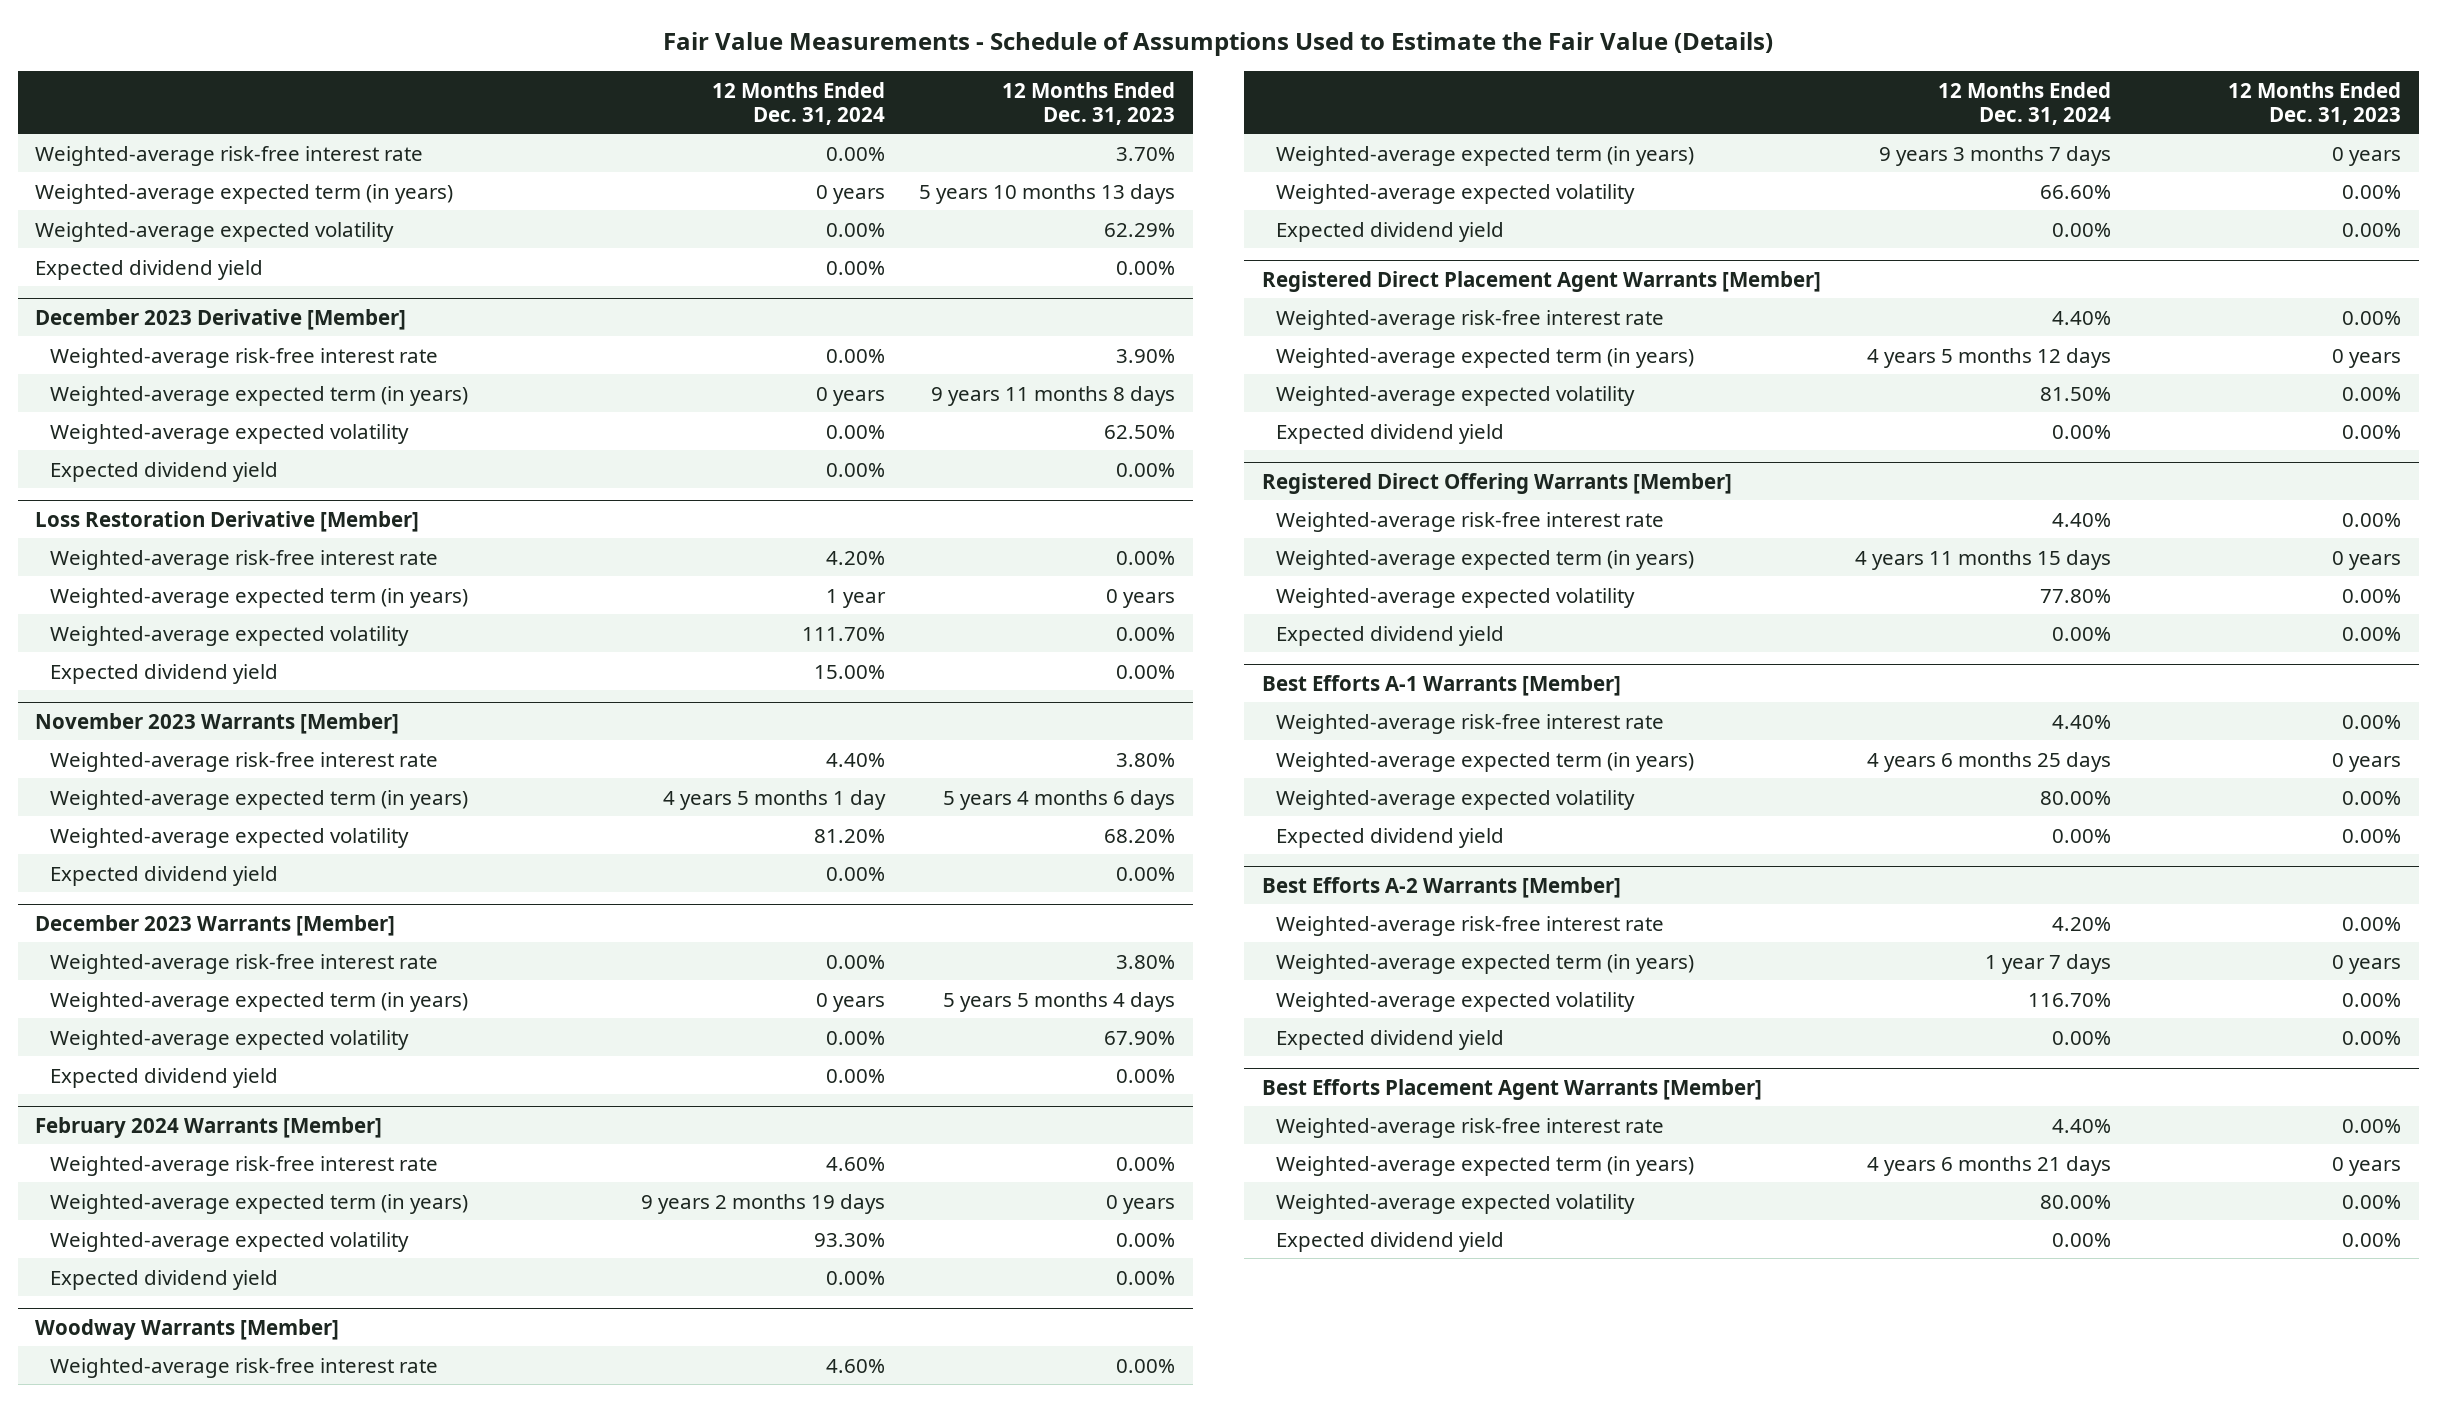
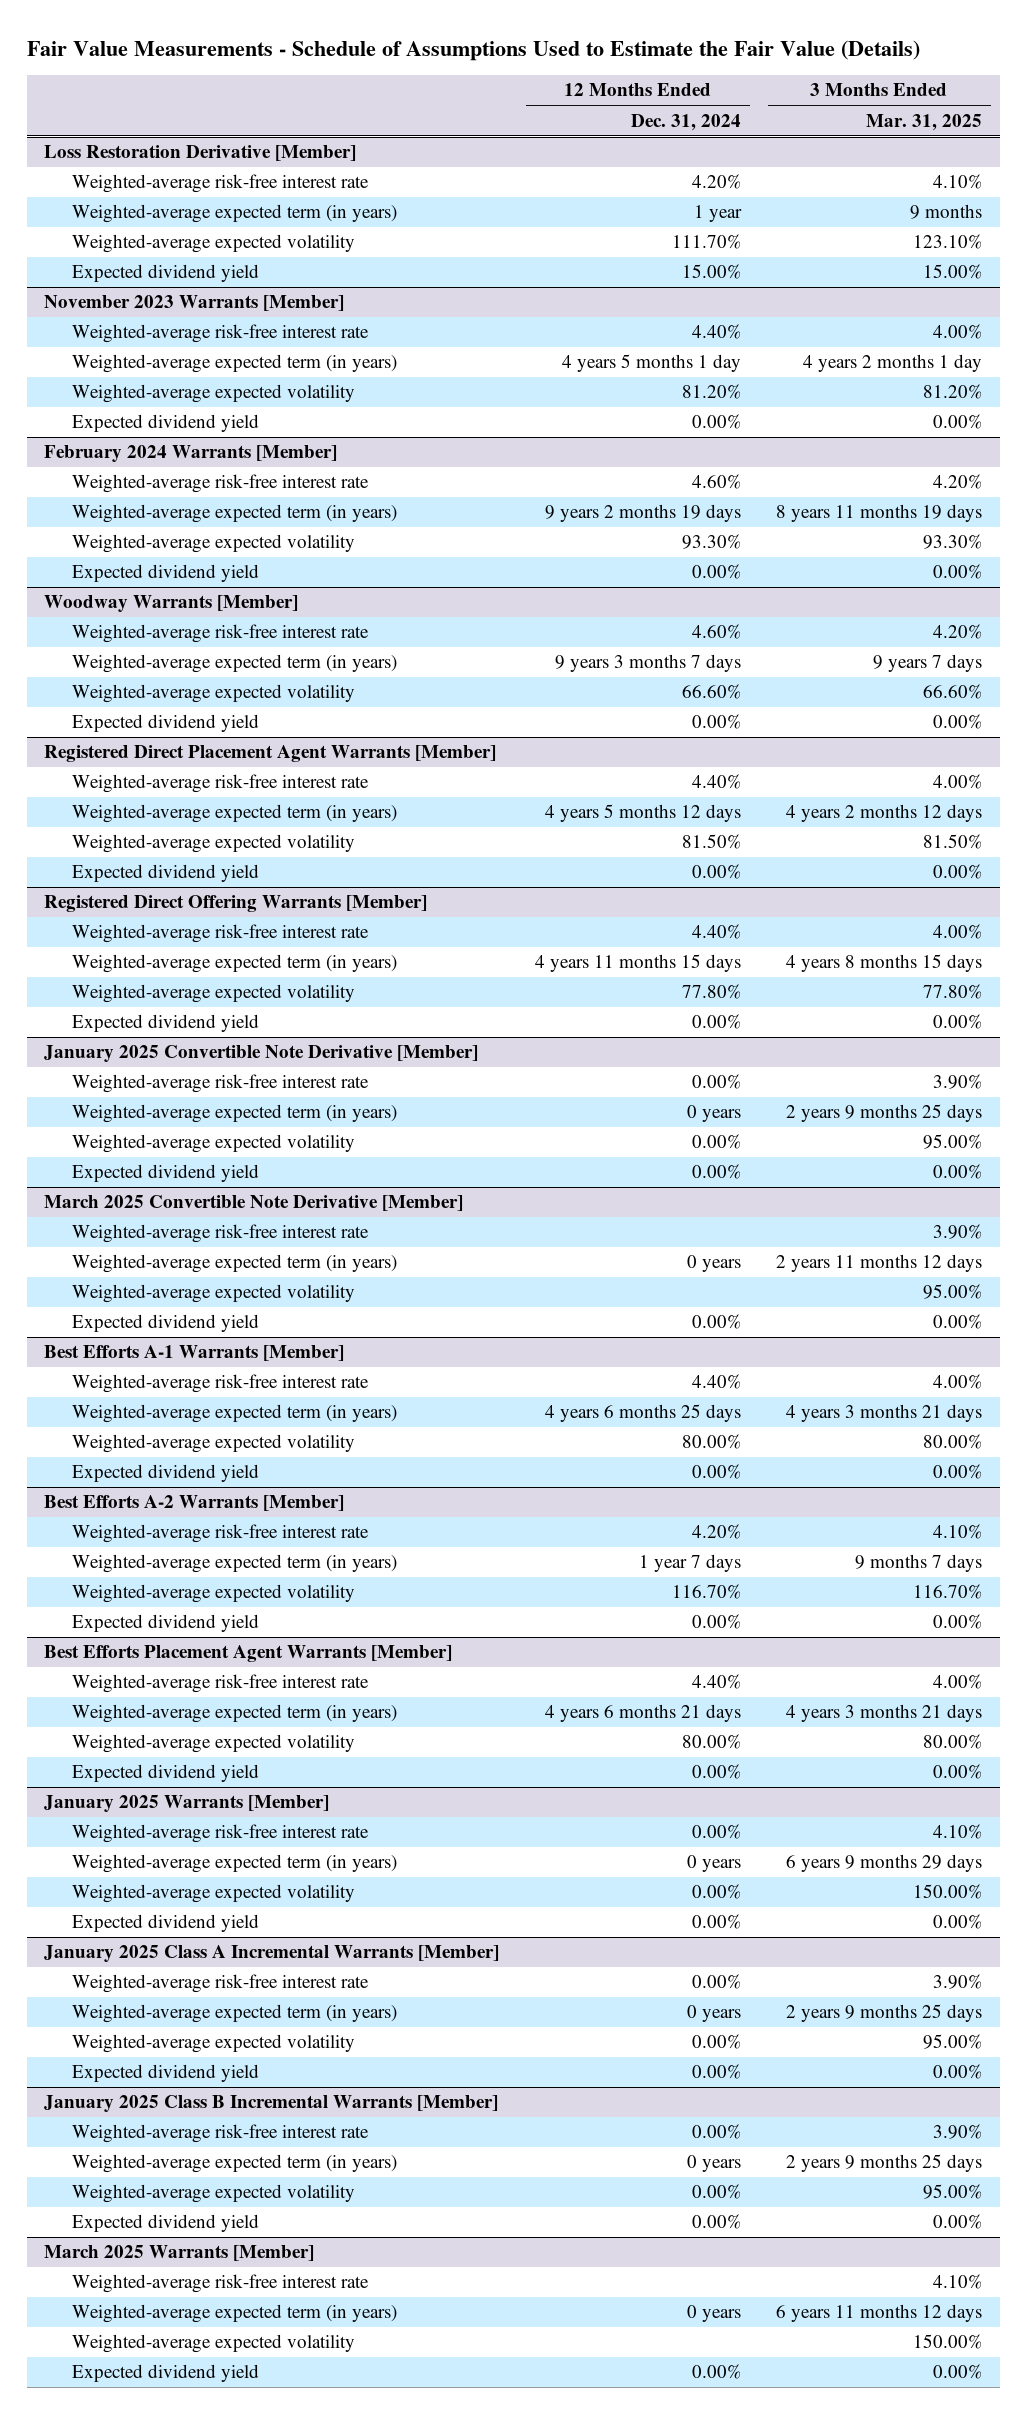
- | 12 Months Ended Dec. 31, 2024 | 12 Months Ended Dec. 31, 2023
+ | 12 Months Ended Dec. 31, 2024 | 3 Months Ended Mar. 31, 2025
- Weighted-average risk-free interest rate | 0.00% | 3.70%
- Weighted-average expected term (in years) | 0 years | 5 years 10 months 13 days
- Weighted-average expected volatility | 0.00% | 62.29%
- Expected dividend yield | 0.00% | 0.00%
- December 2023 Derivative [Member]
- Weighted-average risk-free interest rate | 0.00% | 3.90%
- Weighted-average expected term (in years) | 0 years | 9 years 11 months 8 days
- Weighted-average expected volatility | 0.00% | 62.50%
- Expected dividend yield | 0.00% | 0.00%
- December 2023 Warrants [Member]
- Weighted-average risk-free interest rate | 0.00% | 3.80%
- Weighted-average expected term (in years) | 0 years | 5 years 5 months 4 days
- Weighted-average expected volatility | 0.00% | 67.90%
- Expected dividend yield | 0.00% | 0.00%
+ January 2025 Convertible Note Derivative [Member]
+ Weighted-average risk-free interest rate | 0.00% | 3.90%
+ Weighted-average expected term (in years) | 0 years | 2 years 9 months 25 days
+ Weighted-average expected volatility | 0.00% | 95.00%
+ Expected dividend yield | 0.00% | 0.00%
+ March 2025 Convertible Note Derivative [Member]
+ Weighted-average risk-free interest rate | | 3.90%
+ Weighted-average expected term (in years) | 0 years | 2 years 11 months 12 days
+ Weighted-average expected volatility | | 95.00%
+ Expected dividend yield | 0.00% | 0.00%
+ January 2025 Warrants [Member]
+ Weighted-average risk-free interest rate | 0.00% | 4.10%
+ Weighted-average expected term (in years) | 0 years | 6 years 9 months 29 days
+ Weighted-average expected volatility | 0.00% | 150.00%
+ Expected dividend yield | 0.00% | 0.00%
+ January 2025 Class A Incremental Warrants [Member]
+ Weighted-average risk-free interest rate | 0.00% | 3.90%
+ Weighted-average expected term (in years) | 0 years | 2 years 9 months 25 days
+ Weighted-average expected volatility | 0.00% | 95.00%
+ Expected dividend yield | 0.00% | 0.00%
+ January 2025 Class B Incremental Warrants [Member]
+ Weighted-average risk-free interest rate | 0.00% | 3.90%
+ Weighted-average expected term (in years) | 0 years | 2 years 9 months 25 days
+ Weighted-average expected volatility | 0.00% | 95.00%
+ Expected dividend yield | 0.00% | 0.00%
+ March 2025 Warrants [Member]
+ Weighted-average risk-free interest rate | | 4.10%
+ Weighted-average expected term (in years) | 0 years | 6 years 11 months 12 days
+ Weighted-average expected volatility | | 150.00%
+ Expected dividend yield | 0.00% | 0.00%

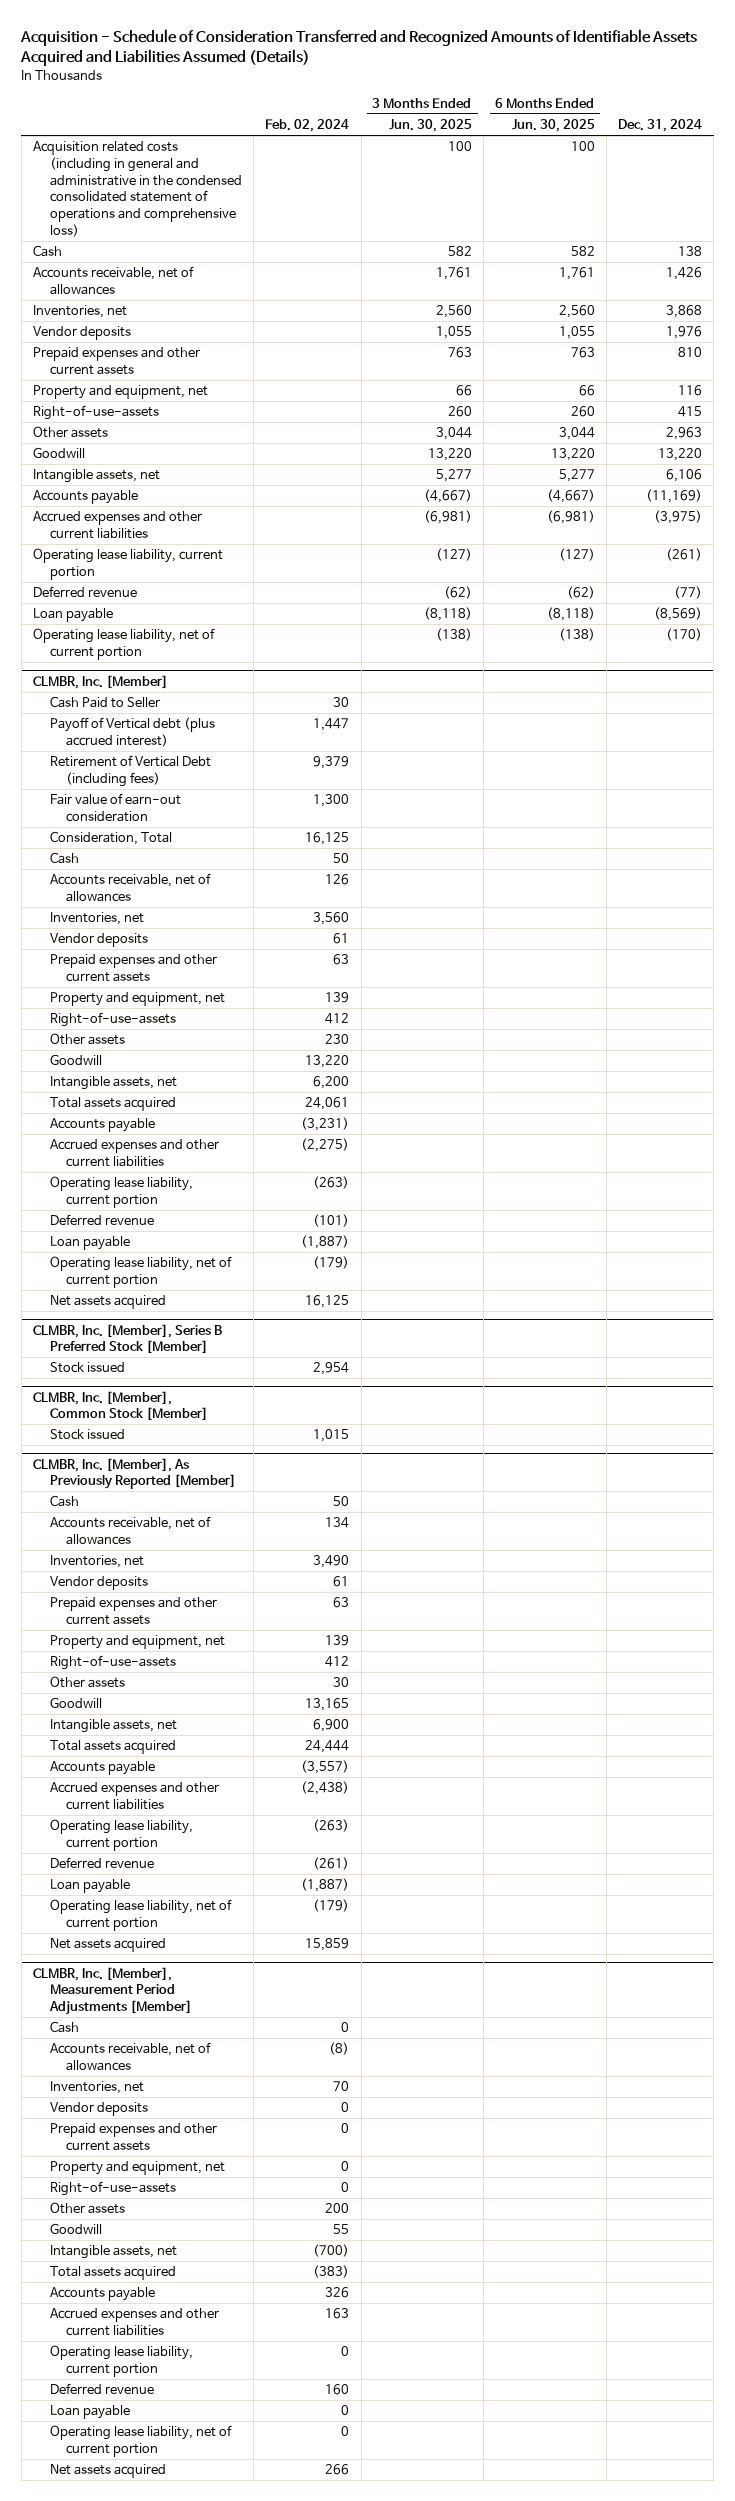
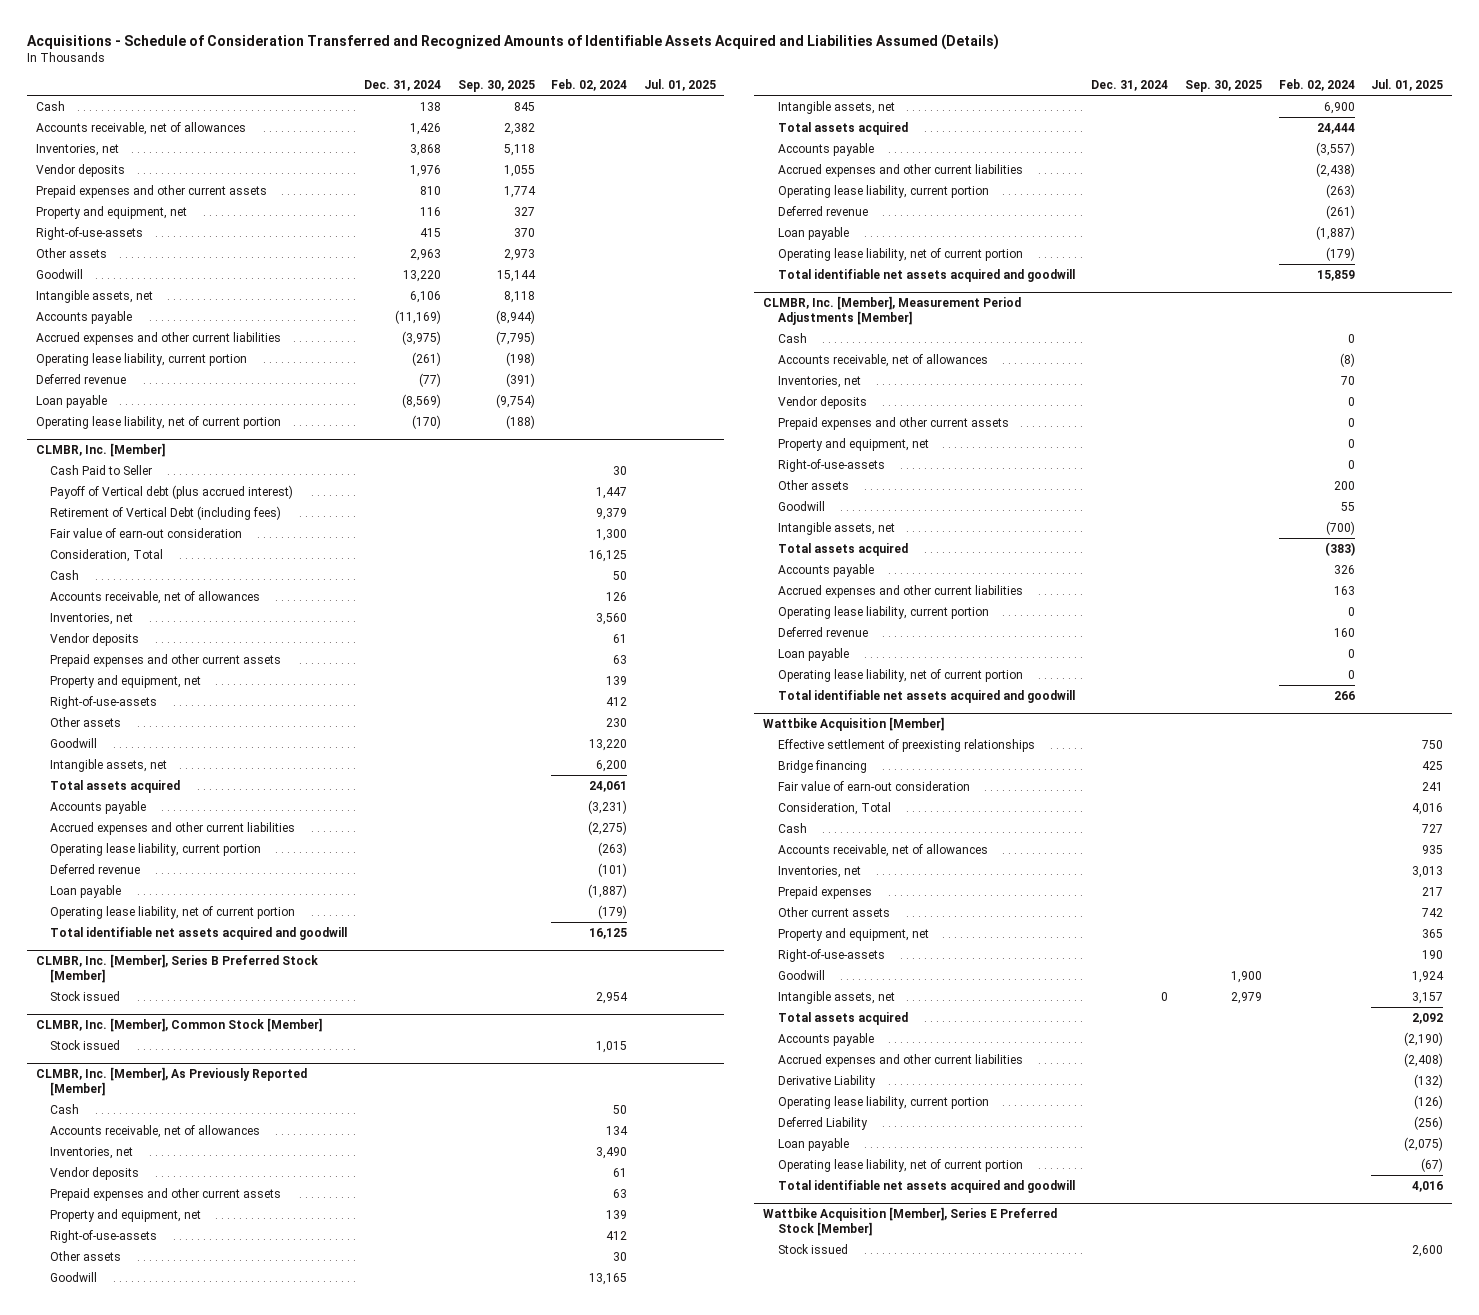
- Acquisition - Schedule of Consideration Transferred and Recognized Amounts of Identifiable Assets Acquired and Liabilities Assumed (Details)
+ Acquisitions - Schedule of Consideration Transferred and Recognized Amounts of Identifiable Assets Acquired and Liabilities Assumed (Details)
- | Feb. 02, 2024 | 3 Months Ended Jun. 30, 2025 | 6 Months Ended Jun. 30, 2025 | Dec. 31, 2024
+ | Dec. 31, 2024 | Sep. 30, 2025 | Feb. 02, 2024 | Jul. 01, 2025
- Acquisition related costs (including in general and administrative in the condensed consolidated statement of operations and comprehensive loss) | | 100 | 100 |
@ CLMBR, Inc. [Member]
- Net assets acquired | 16,125 | | |
+ Total identifiable net assets acquired and goodwill | | | 16,125 |
@ CLMBR, Inc. [Member], As Previously Reported [Member]
- Net assets acquired | 15,859 | | |
+ Total identifiable net assets acquired and goodwill | | | 15,859 |
@ CLMBR, Inc. [Member], Measurement Period Adjustments [Member]
- Net assets acquired | 266 | | |
+ Total identifiable net assets acquired and goodwill | | | 266 |
+ Wattbike Acquisition [Member]
+ Effective settlement of preexisting relationships | | | | 750
+ Bridge financing | | | | 425
+ Fair value of earn-out consideration | | | | 241
+ Consideration, Total | | | | 4,016
+ Cash | | | | 727
+ Accounts receivable, net of allowances | | | | 935
+ Inventories, net | | | | 3,013
+ Prepaid expenses | | | | 217
+ Other current assets | | | | 742
+ Property and equipment, net | | | | 365
+ Right-of-use-assets | | | | 190
+ Goodwill | | 1,900 | | 1,924
+ Intangible assets, net | 0 | 2,979 | | 3,157
+ Total assets acquired | | | | 2,092
+ Accounts payable | | | | (2,190)
+ Accrued expenses and other current liabilities | | | | (2,408)
+ Derivative Liability | | | | (132)
+ Operating lease liability, current portion | | | | (126)
+ Deferred Liability | | | | (256)
+ Loan payable | | | | (2,075)
+ Operating lease liability, net of current portion | | | | (67)
+ Total identifiable net assets acquired and goodwill | | | | 4,016
+ Wattbike Acquisition [Member], Series E Preferred Stock [Member]
+ Stock issued | | | | 2,600

